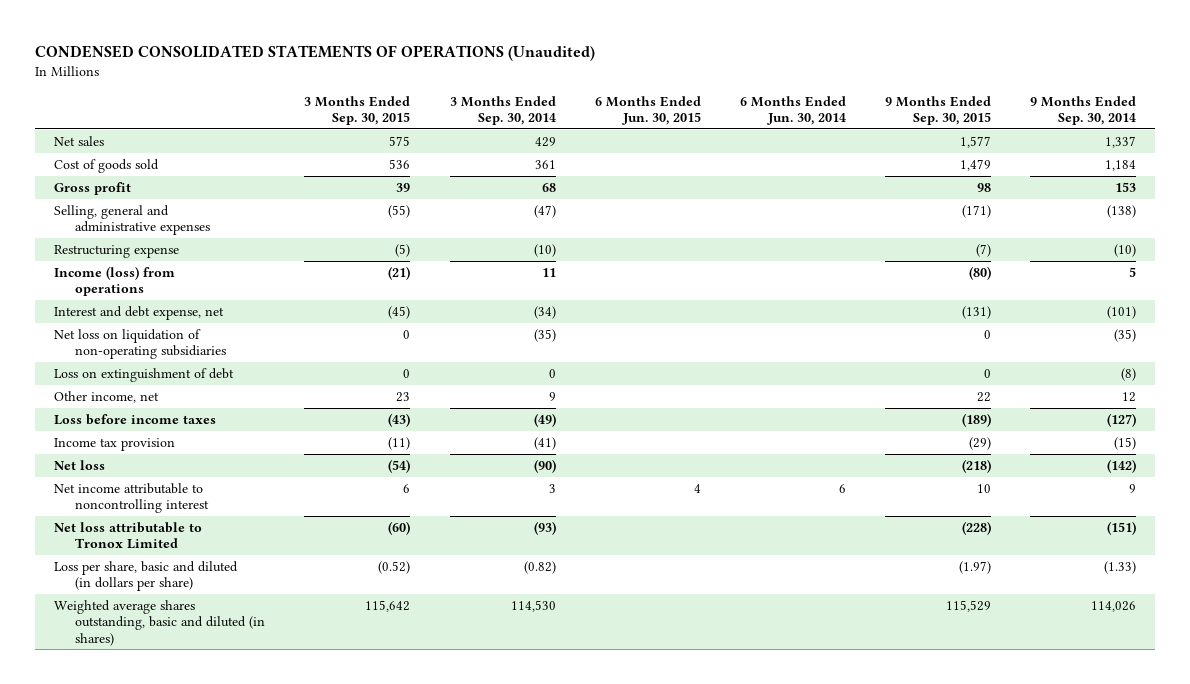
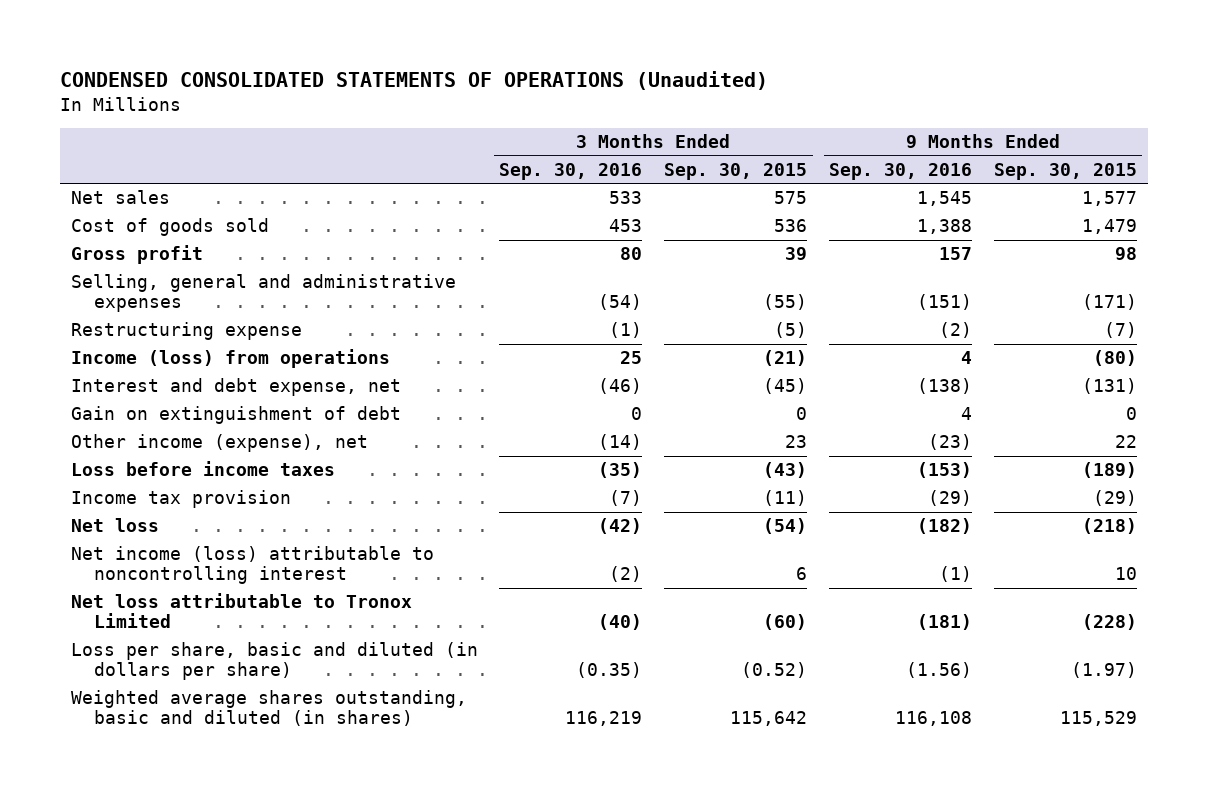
- | 3 Months Ended Sep. 30, 2015 | 3 Months Ended Sep. 30, 2014 | 6 Months Ended Jun. 30, 2015 | 6 Months Ended Jun. 30, 2014 | 9 Months Ended Sep. 30, 2015 | 9 Months Ended Sep. 30, 2014
+ | 3 Months Ended Sep. 30, 2016 | 3 Months Ended Sep. 30, 2015 | 9 Months Ended Sep. 30, 2016 | 9 Months Ended Sep. 30, 2015
- Net loss on liquidation of non-operating subsidiaries | 0 | (35) | | | 0 | (35)
- Loss on extinguishment of debt | 0 | 0 | | | 0 | (8)
- Other income, net | 23 | 9 | | | 22 | 12
+ Gain on extinguishment of debt | 0 | 0 | 4 | 0
+ Other income (expense), net | (14) | 23 | (23) | 22
- Net income attributable to noncontrolling interest | 6 | 3 | 4 | 6 | 10 | 9
+ Net income (loss) attributable to noncontrolling interest | (2) | 6 | (1) | 10

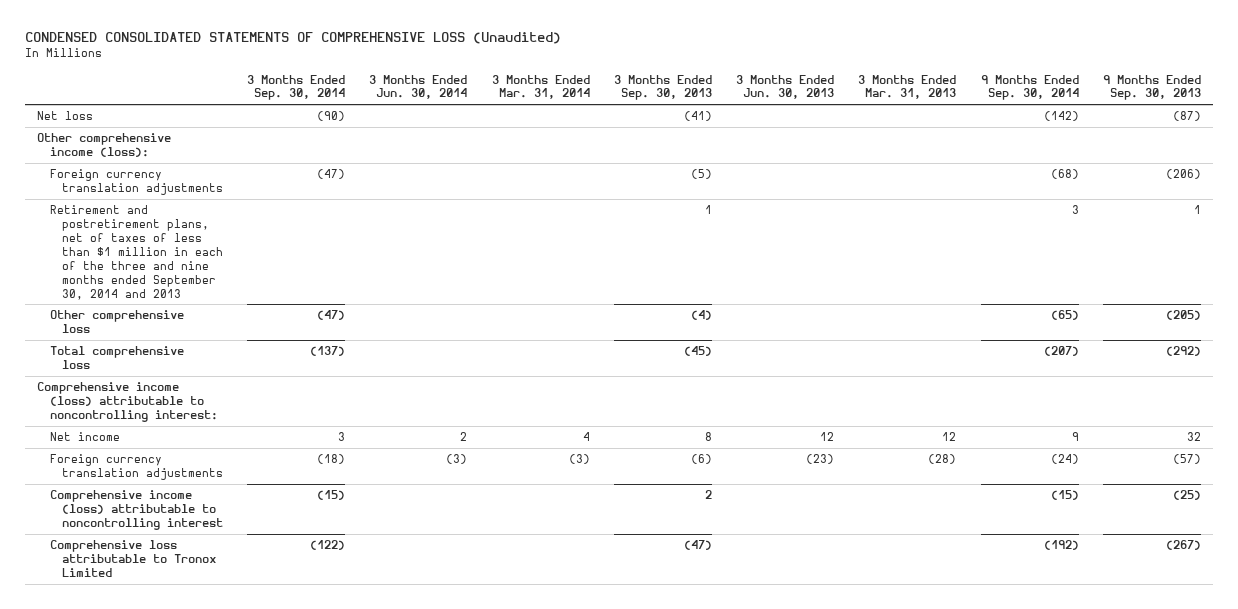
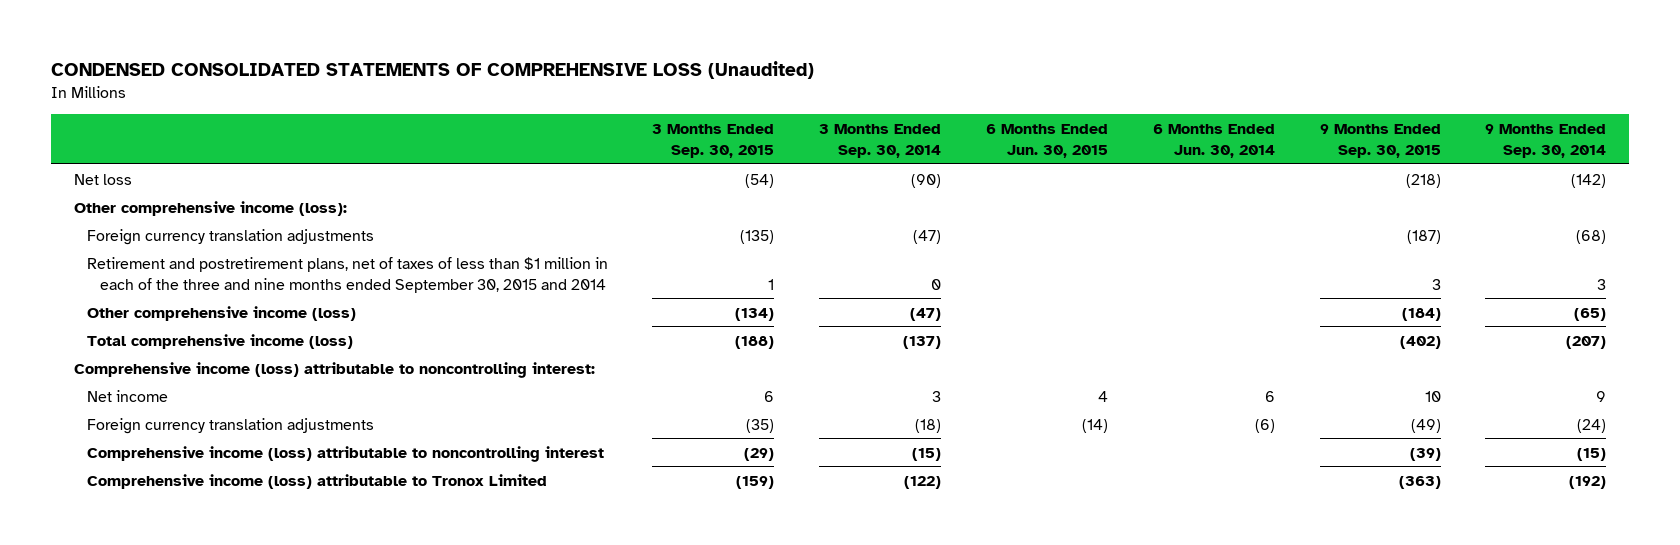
- | 3 Months Ended Sep. 30, 2014 | 3 Months Ended Jun. 30, 2014 | 3 Months Ended Mar. 31, 2014 | 3 Months Ended Sep. 30, 2013 | 3 Months Ended Jun. 30, 2013 | 3 Months Ended Mar. 31, 2013 | 9 Months Ended Sep. 30, 2014 | 9 Months Ended Sep. 30, 2013
+ | 3 Months Ended Sep. 30, 2015 | 3 Months Ended Sep. 30, 2014 | 6 Months Ended Jun. 30, 2015 | 6 Months Ended Jun. 30, 2014 | 9 Months Ended Sep. 30, 2015 | 9 Months Ended Sep. 30, 2014
- Retirement and postretirement plans, net of taxes of less than $1 million in each of the three and nine months ended September 30, 2014 and 2013 | | | | 1 | | | 3 | 1
- Other comprehensive loss | (47) | | | (4) | | | (65) | (205)
- Total comprehensive loss | (137) | | | (45) | | | (207) | (292)
+ Retirement and postretirement plans, net of taxes of less than $1 million in each of the three and nine months ended September 30, 2015 and 2014 | 1 | 0 | | | 3 | 3
+ Other comprehensive income (loss) | (134) | (47) | | | (184) | (65)
+ Total comprehensive income (loss) | (188) | (137) | | | (402) | (207)
- Comprehensive loss attributable to Tronox Limited | (122) | | | (47) | | | (192) | (267)
+ Comprehensive income (loss) attributable to Tronox Limited | (159) | (122) | | | (363) | (192)

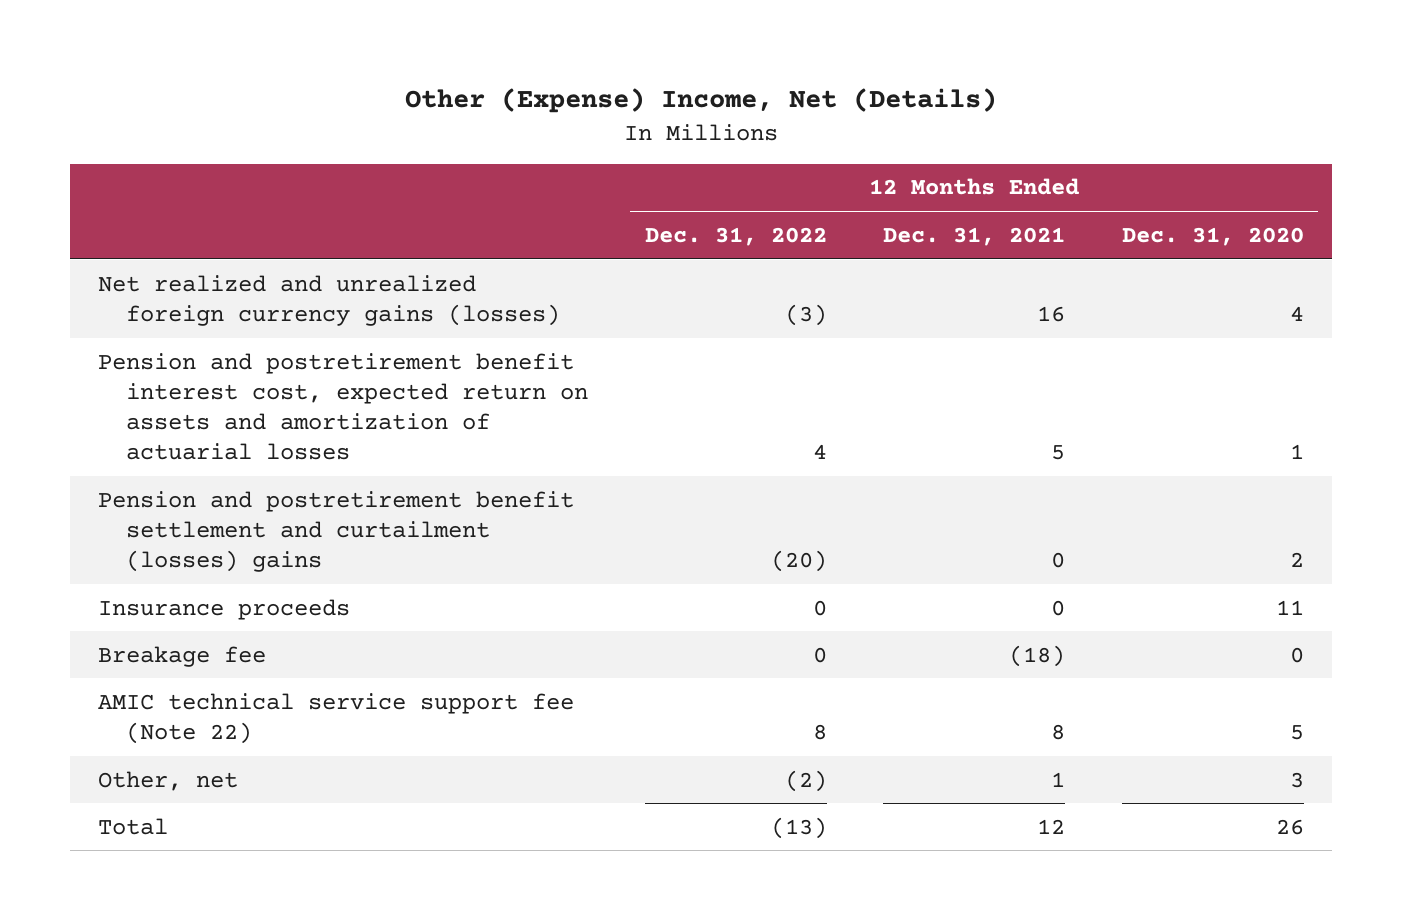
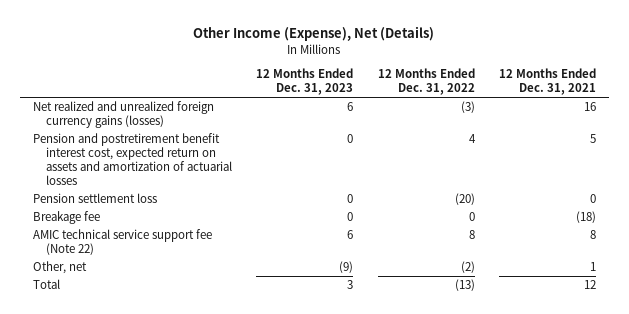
- Other (Expense) Income, Net (Details)
+ Other Income (Expense), Net (Details)
- | 12 Months Ended Dec. 31, 2022 | 12 Months Ended Dec. 31, 2021 | 12 Months Ended Dec. 31, 2020
+ | 12 Months Ended Dec. 31, 2023 | 12 Months Ended Dec. 31, 2022 | 12 Months Ended Dec. 31, 2021
- Pension and postretirement benefit settlement and curtailment (losses) gains | (20) | 0 | 2
- Insurance proceeds | 0 | 0 | 11
+ Pension settlement loss | 0 | (20) | 0

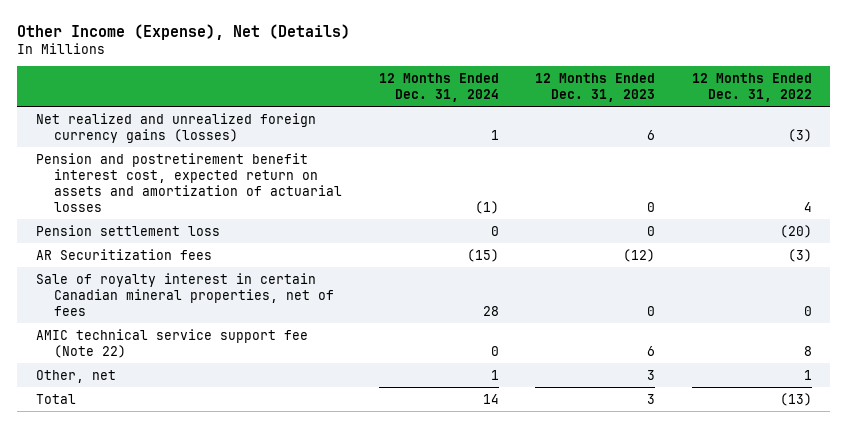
- | 12 Months Ended Dec. 31, 2023 | 12 Months Ended Dec. 31, 2022 | 12 Months Ended Dec. 31, 2021
+ | 12 Months Ended Dec. 31, 2024 | 12 Months Ended Dec. 31, 2023 | 12 Months Ended Dec. 31, 2022
- Breakage fee | 0 | 0 | (18)
+ AR Securitization fees | (15) | (12) | (3)
+ Sale of royalty interest in certain Canadian mineral properties, net of fees | 28 | 0 | 0
- Other, net | (9) | (2) | 1
+ Other, net | 1 | 3 | 1

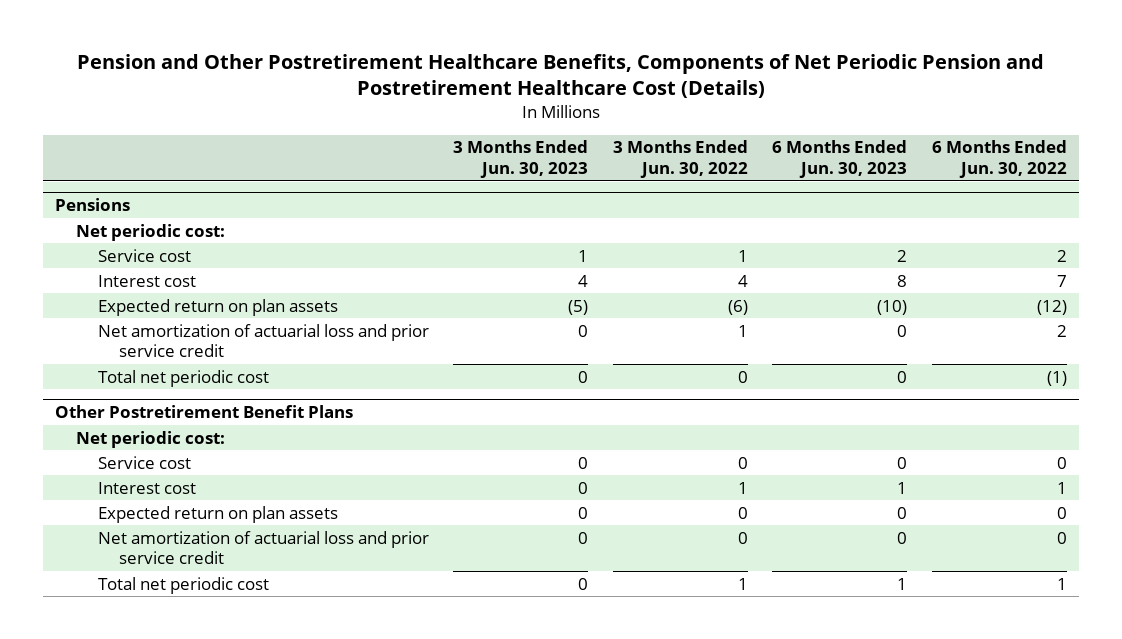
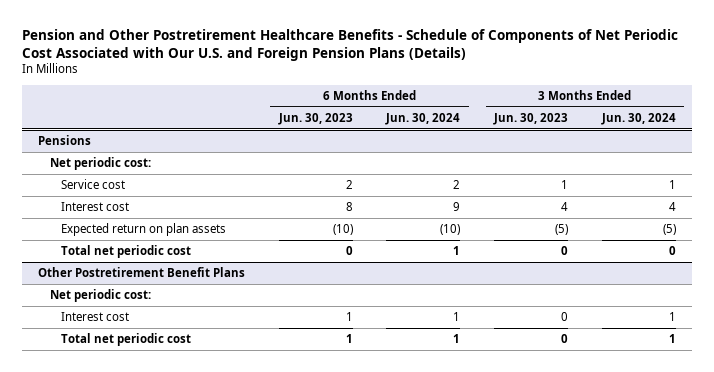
- Pension and Other Postretirement Healthcare Benefits, Components of Net Periodic Pension and Postretirement Healthcare Cost (Details)
+ Pension and Other Postretirement Healthcare Benefits - Schedule of Components of Net Periodic Cost Associated with Our U.S. and Foreign Pension Plans (Details)
- | 3 Months Ended Jun. 30, 2023 | 3 Months Ended Jun. 30, 2022 | 6 Months Ended Jun. 30, 2023 | 6 Months Ended Jun. 30, 2022
+ | 6 Months Ended Jun. 30, 2023 | 6 Months Ended Jun. 30, 2024 | 3 Months Ended Jun. 30, 2023 | 3 Months Ended Jun. 30, 2024
@ Pensions
- Net amortization of actuarial loss and prior service credit | 0 | 1 | 0 | 2
@ Other Postretirement Benefit Plans
- Service cost | 0 | 0 | 0 | 0
- Expected return on plan assets | 0 | 0 | 0 | 0
- Net amortization of actuarial loss and prior service credit | 0 | 0 | 0 | 0

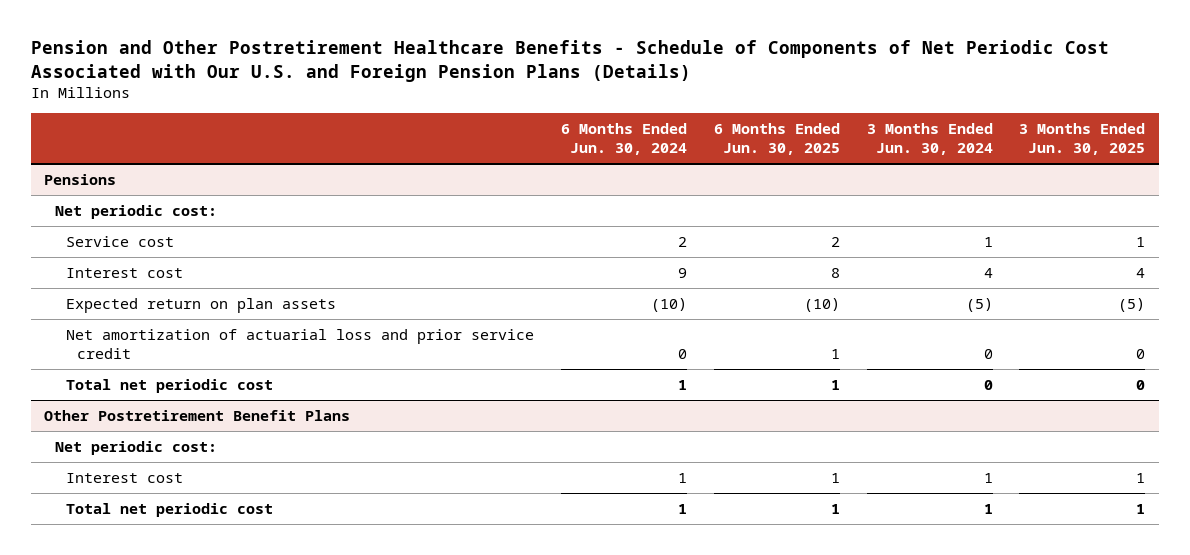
- | 6 Months Ended Jun. 30, 2023 | 6 Months Ended Jun. 30, 2024 | 3 Months Ended Jun. 30, 2023 | 3 Months Ended Jun. 30, 2024
+ | 6 Months Ended Jun. 30, 2024 | 6 Months Ended Jun. 30, 2025 | 3 Months Ended Jun. 30, 2024 | 3 Months Ended Jun. 30, 2025
@ Pensions
+ Net amortization of actuarial loss and prior service credit | 0 | 1 | 0 | 0

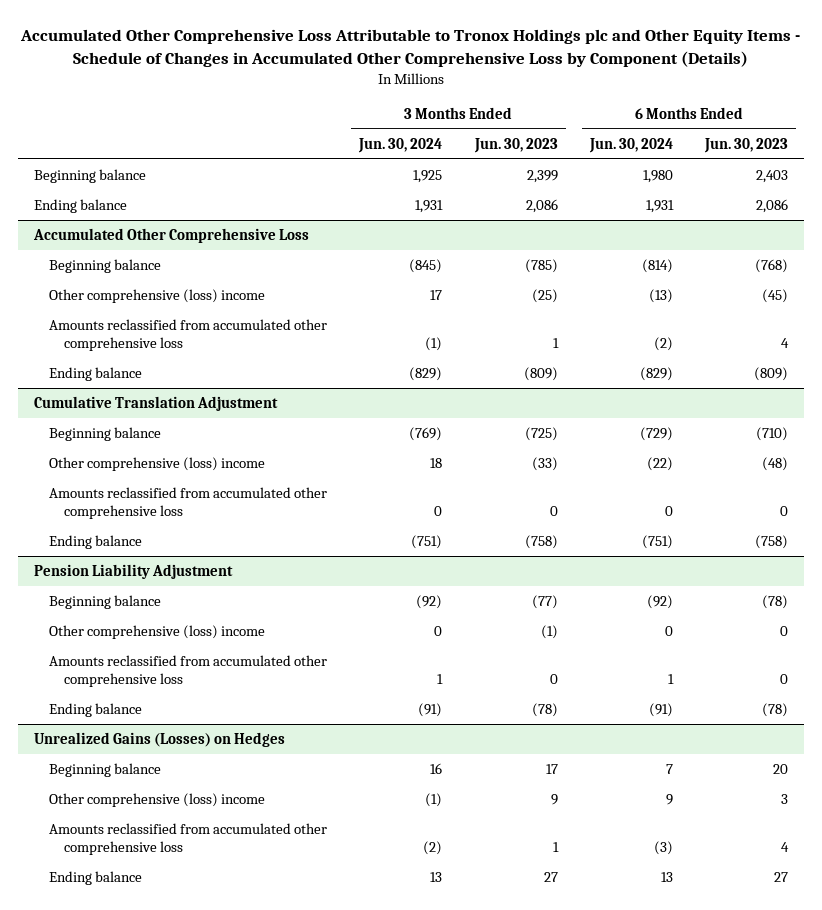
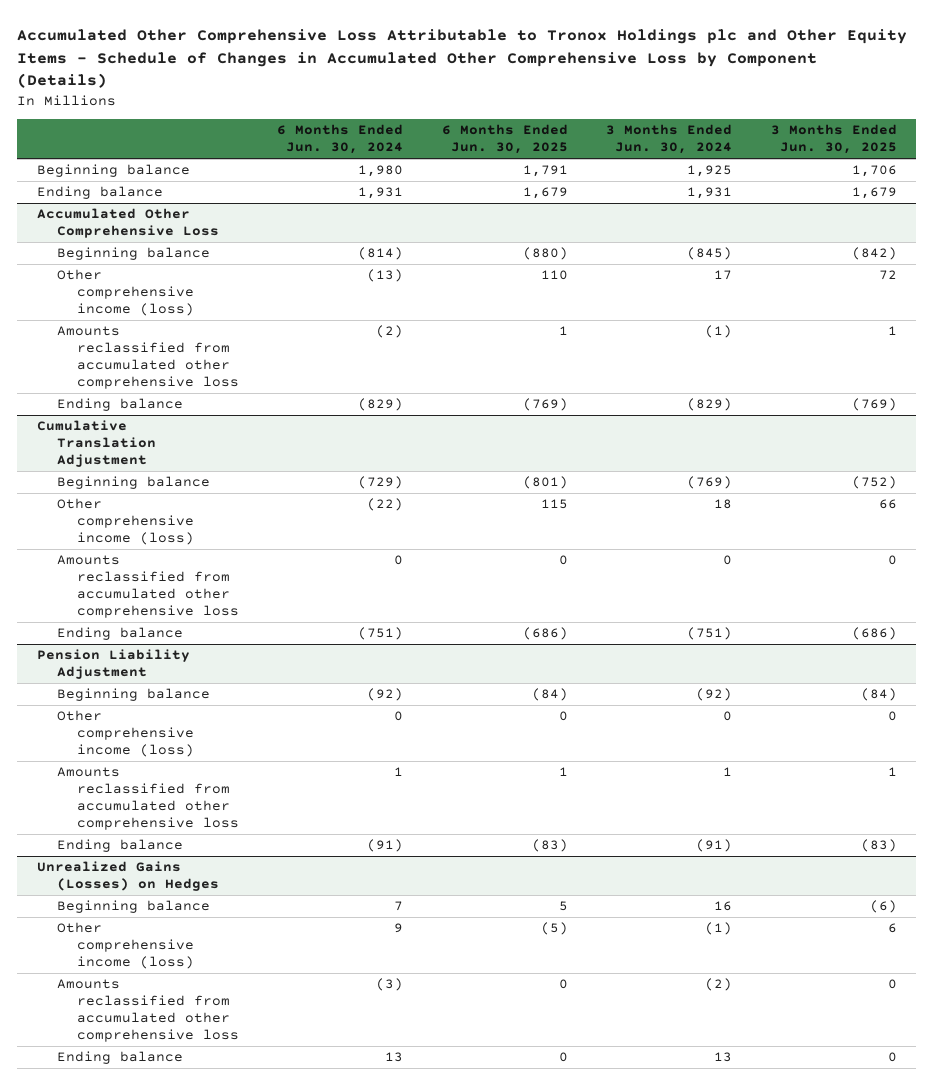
- | 3 Months Ended Jun. 30, 2024 | 3 Months Ended Jun. 30, 2023 | 6 Months Ended Jun. 30, 2024 | 6 Months Ended Jun. 30, 2023
+ | 6 Months Ended Jun. 30, 2024 | 6 Months Ended Jun. 30, 2025 | 3 Months Ended Jun. 30, 2024 | 3 Months Ended Jun. 30, 2025
@ Accumulated Other Comprehensive Loss
- Other comprehensive (loss) income | 17 | (25) | (13) | (45)
+ Other comprehensive income (loss) | (13) | 110 | 17 | 72
@ Cumulative Translation Adjustment
- Other comprehensive (loss) income | 18 | (33) | (22) | (48)
+ Other comprehensive income (loss) | (22) | 115 | 18 | 66
@ Pension Liability Adjustment
- Other comprehensive (loss) income | 0 | (1) | 0 | 0
+ Other comprehensive income (loss) | 0 | 0 | 0 | 0
@ Unrealized Gains (Losses) on Hedges
- Other comprehensive (loss) income | (1) | 9 | 9 | 3
+ Other comprehensive income (loss) | 9 | (5) | (1) | 6

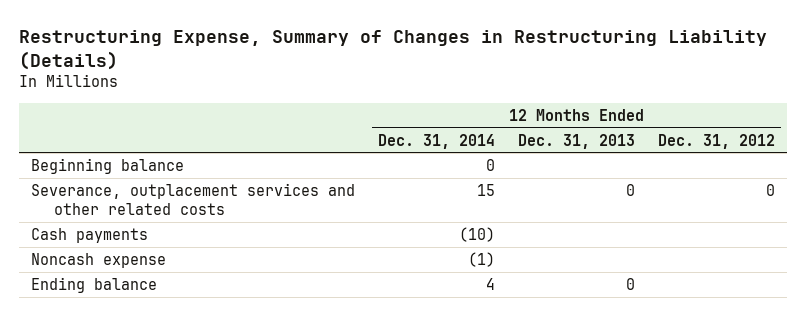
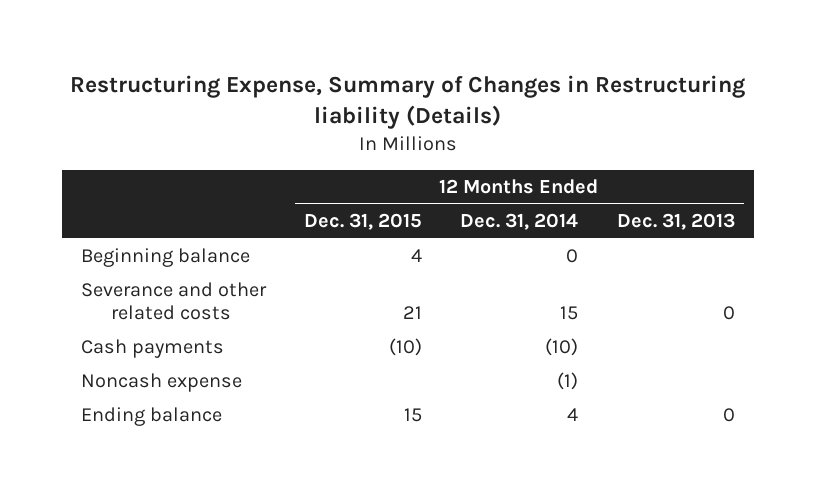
- Restructuring Expense, Summary of Changes in Restructuring Liability (Details)
+ Restructuring Expense, Summary of Changes in Restructuring liability (Details)
- | 12 Months Ended Dec. 31, 2014 | 12 Months Ended Dec. 31, 2013 | 12 Months Ended Dec. 31, 2012
+ | 12 Months Ended Dec. 31, 2015 | 12 Months Ended Dec. 31, 2014 | 12 Months Ended Dec. 31, 2013
- Severance, outplacement services and other related costs | 15 | 0 | 0
+ Severance and other related costs | 21 | 15 | 0

